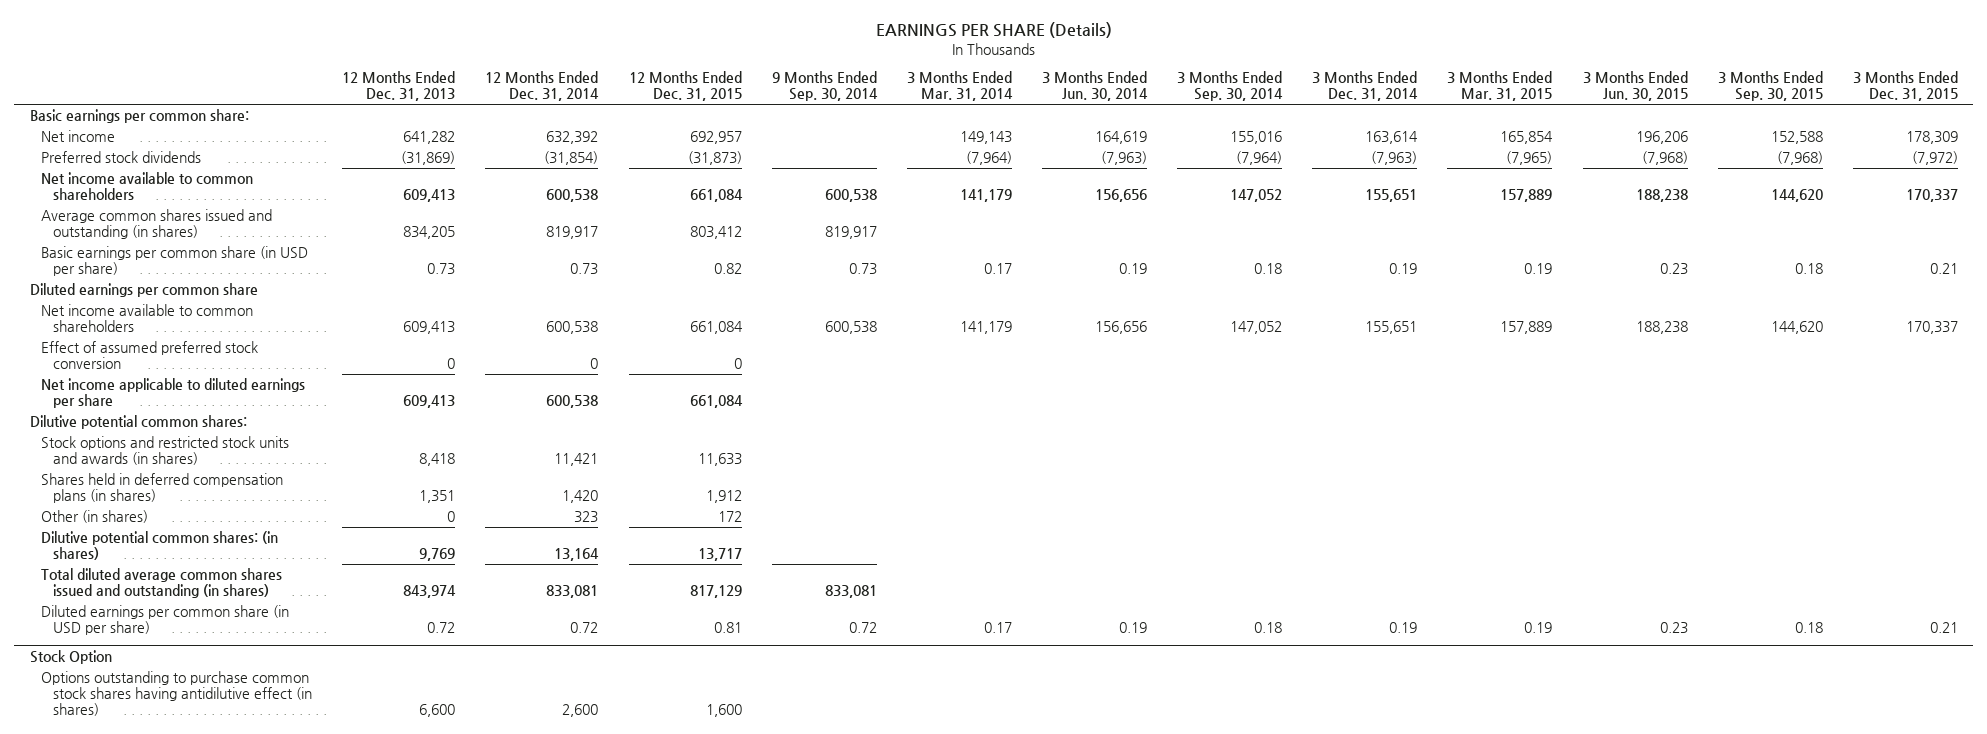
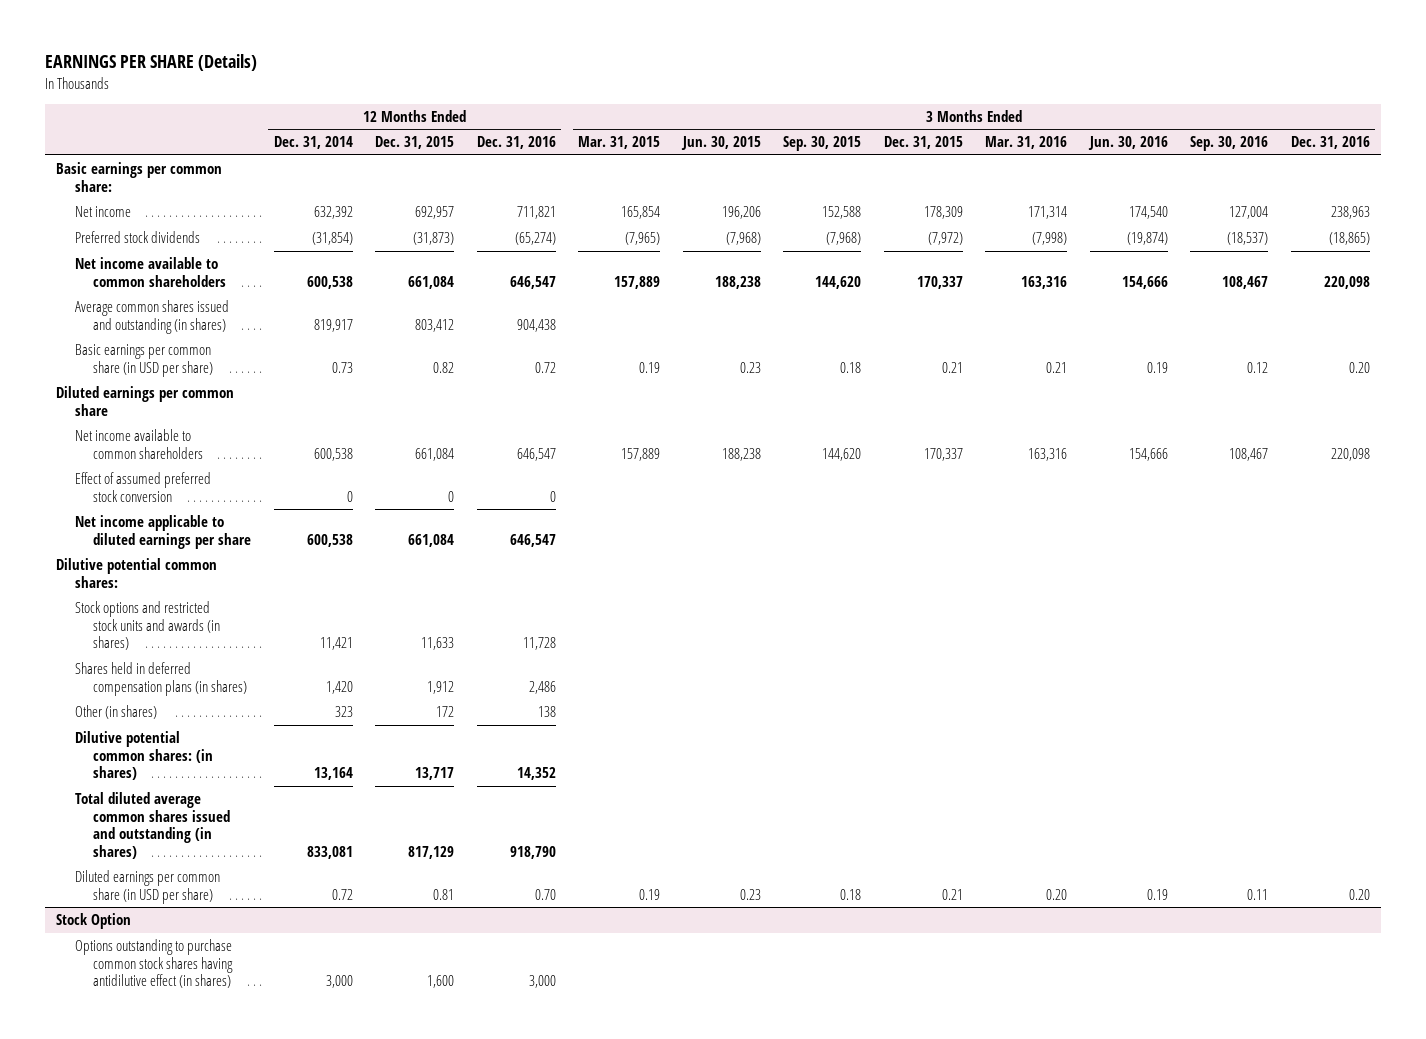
- | 12 Months Ended Dec. 31, 2013 | 12 Months Ended Dec. 31, 2014 | 12 Months Ended Dec. 31, 2015 | 9 Months Ended Sep. 30, 2014 | 3 Months Ended Mar. 31, 2014 | 3 Months Ended Jun. 30, 2014 | 3 Months Ended Sep. 30, 2014 | 3 Months Ended Dec. 31, 2014 | 3 Months Ended Mar. 31, 2015 | 3 Months Ended Jun. 30, 2015 | 3 Months Ended Sep. 30, 2015 | 3 Months Ended Dec. 31, 2015
+ | 12 Months Ended Dec. 31, 2014 | 12 Months Ended Dec. 31, 2015 | 12 Months Ended Dec. 31, 2016 | 3 Months Ended Mar. 31, 2015 | 3 Months Ended Jun. 30, 2015 | 3 Months Ended Sep. 30, 2015 | 3 Months Ended Dec. 31, 2015 | 3 Months Ended Mar. 31, 2016 | 3 Months Ended Jun. 30, 2016 | 3 Months Ended Sep. 30, 2016 | 3 Months Ended Dec. 31, 2016
@ Stock Option
- Options outstanding to purchase common stock shares having antidilutive effect (in shares) | 6,600 | 2,600 | 1,600 | | | | | | | | |
+ Options outstanding to purchase common stock shares having antidilutive effect (in shares) | 3,000 | 1,600 | 3,000 | | | | | | | |

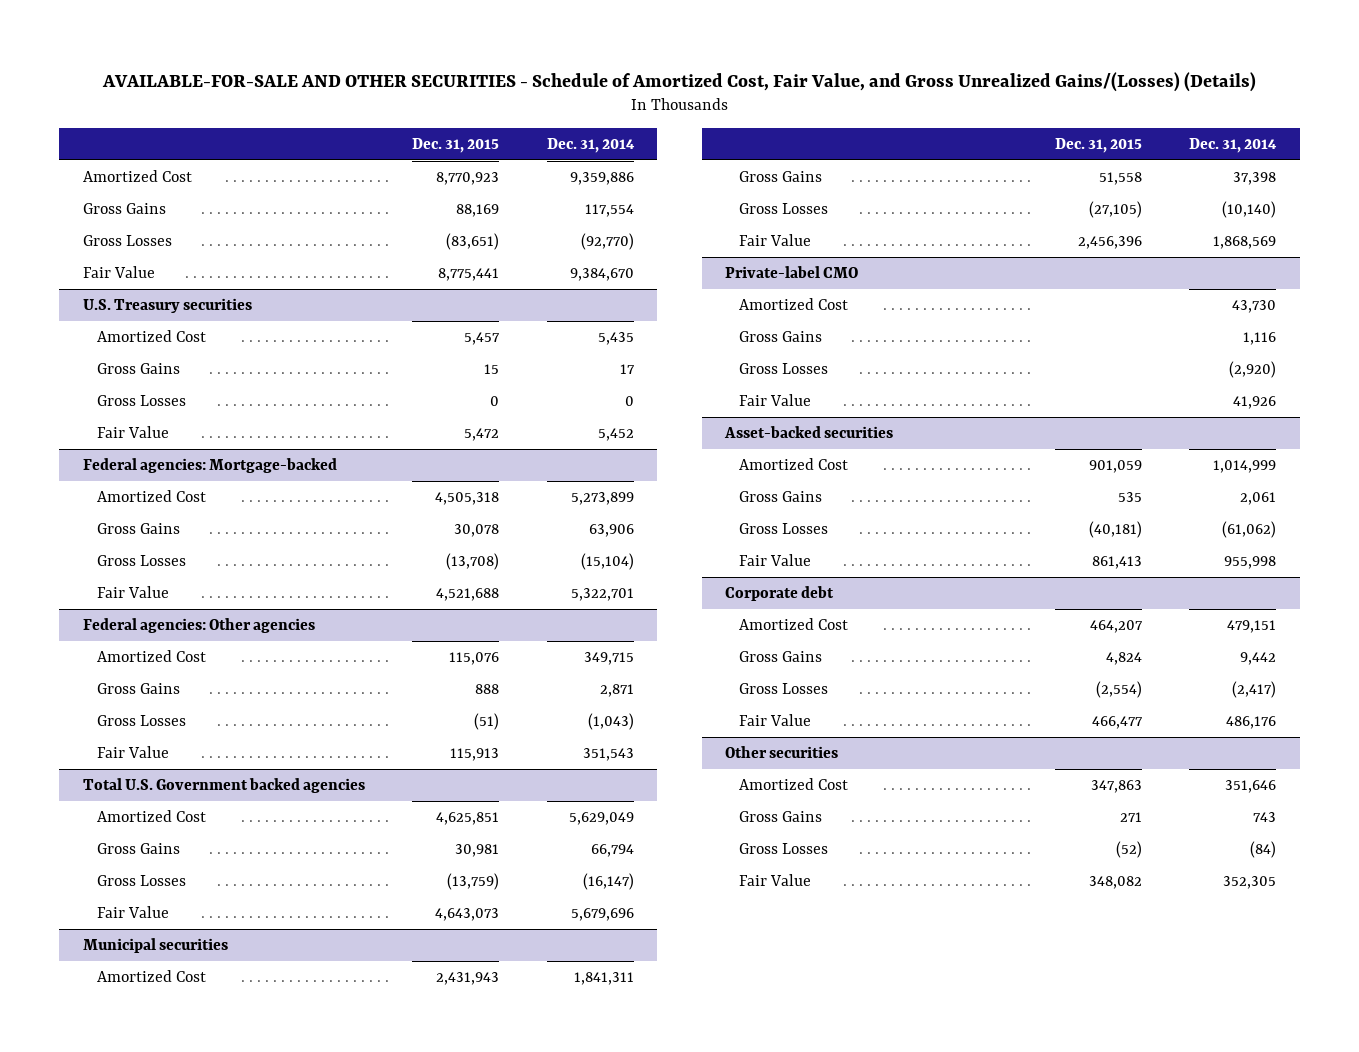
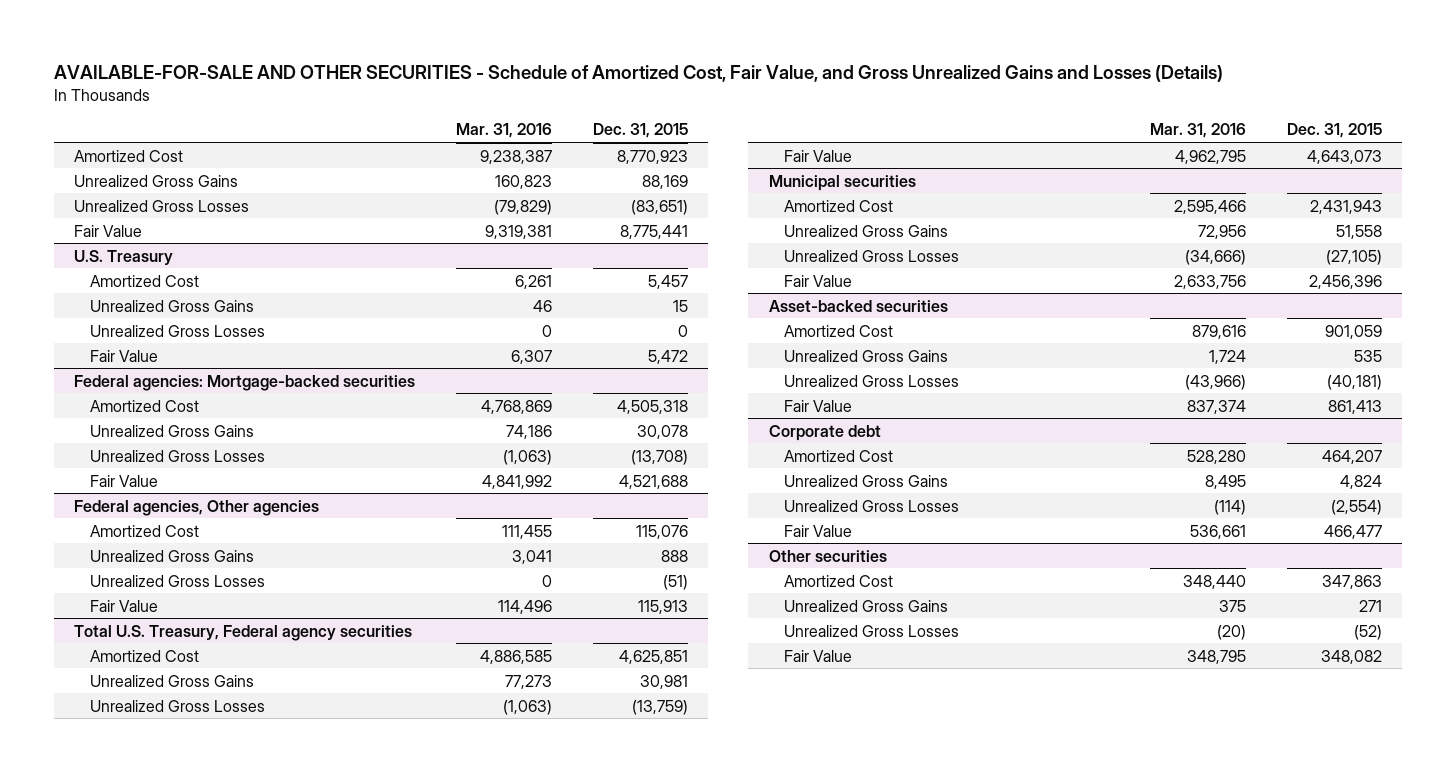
- AVAILABLE-FOR-SALE AND OTHER SECURITIES - Schedule of Amortized Cost, Fair Value, and Gross Unrealized Gains/(Losses) (Details)
+ AVAILABLE-FOR-SALE AND OTHER SECURITIES - Schedule of Amortized Cost, Fair Value, and Gross Unrealized Gains and Losses (Details)
- | Dec. 31, 2015 | Dec. 31, 2014
+ | Mar. 31, 2016 | Dec. 31, 2015
- Gross Gains | 88,169 | 117,554
- Gross Losses | (83,651) | (92,770)
+ Unrealized Gross Gains | 160,823 | 88,169
+ Unrealized Gross Losses | (79,829) | (83,651)
- U.S. Treasury securities
+ U.S. Treasury
- Gross Gains | 15 | 17
- Gross Losses | 0 | 0
+ Unrealized Gross Gains | 46 | 15
+ Unrealized Gross Losses | 0 | 0
- Federal agencies: Mortgage-backed
+ Federal agencies: Mortgage-backed securities
- Gross Gains | 30,078 | 63,906
- Gross Losses | (13,708) | (15,104)
+ Unrealized Gross Gains | 74,186 | 30,078
+ Unrealized Gross Losses | (1,063) | (13,708)
- Federal agencies: Other agencies
+ Federal agencies, Other agencies
- Gross Gains | 888 | 2,871
- Gross Losses | (51) | (1,043)
+ Unrealized Gross Gains | 3,041 | 888
+ Unrealized Gross Losses | 0 | (51)
- Total U.S. Government backed agencies
+ Total U.S. Treasury, Federal agency securities
- Gross Gains | 30,981 | 66,794
- Gross Losses | (13,759) | (16,147)
+ Unrealized Gross Gains | 77,273 | 30,981
+ Unrealized Gross Losses | (1,063) | (13,759)
@ Municipal securities
- Gross Gains | 51,558 | 37,398
- Gross Losses | (27,105) | (10,140)
+ Unrealized Gross Gains | 72,956 | 51,558
+ Unrealized Gross Losses | (34,666) | (27,105)
- Private-label CMO
- Amortized Cost | | 43,730
- Gross Gains | | 1,116
- Gross Losses | | (2,920)
- Fair Value | | 41,926
@ Asset-backed securities
- Gross Gains | 535 | 2,061
- Gross Losses | (40,181) | (61,062)
+ Unrealized Gross Gains | 1,724 | 535
+ Unrealized Gross Losses | (43,966) | (40,181)
@ Corporate debt
- Gross Gains | 4,824 | 9,442
- Gross Losses | (2,554) | (2,417)
+ Unrealized Gross Gains | 8,495 | 4,824
+ Unrealized Gross Losses | (114) | (2,554)
@ Other securities
- Gross Gains | 271 | 743
- Gross Losses | (52) | (84)
+ Unrealized Gross Gains | 375 | 271
+ Unrealized Gross Losses | (20) | (52)

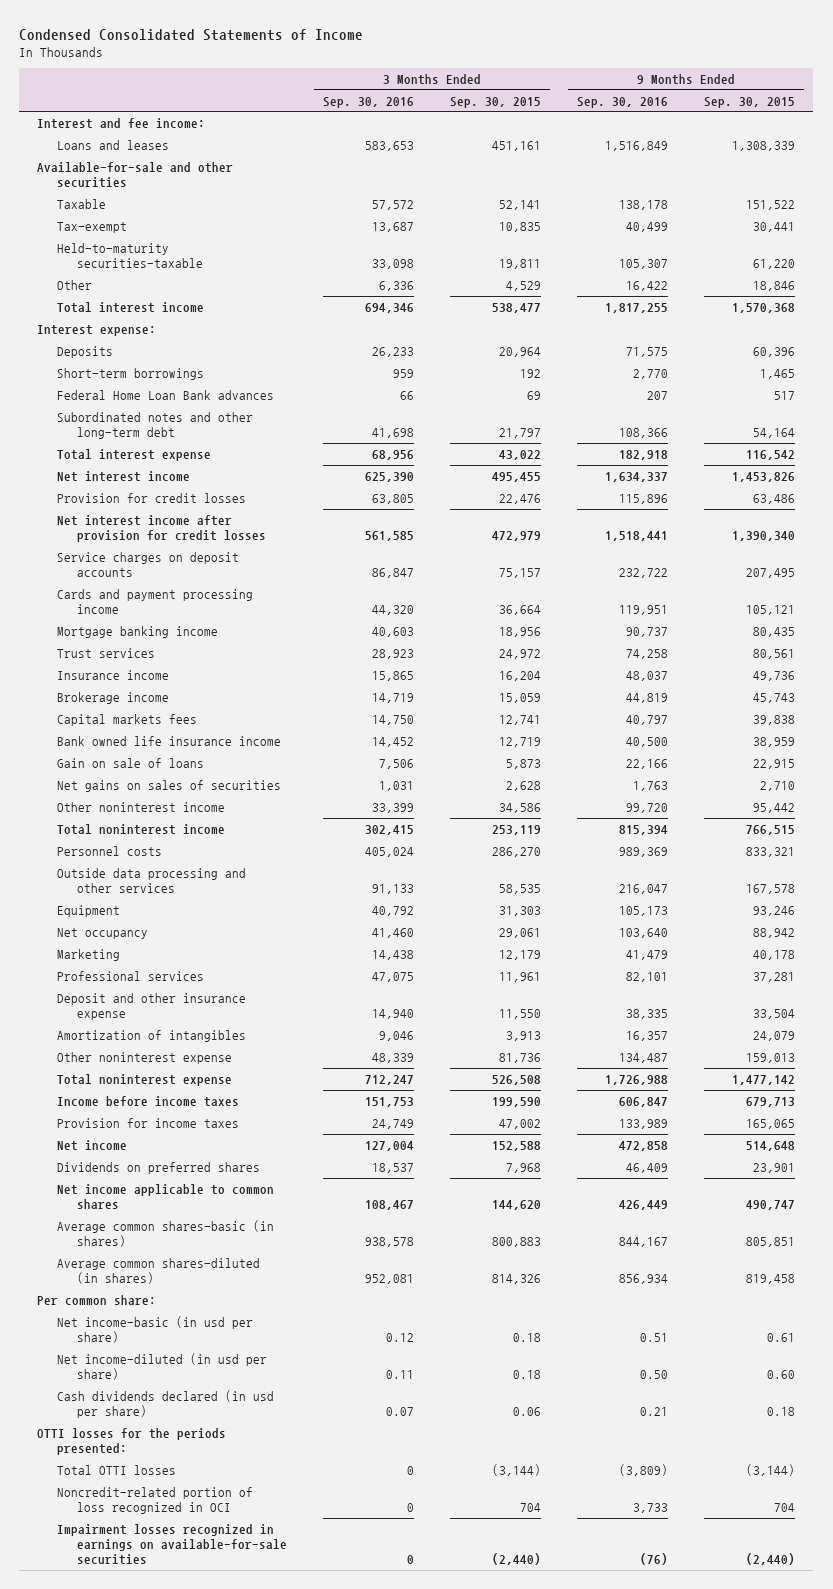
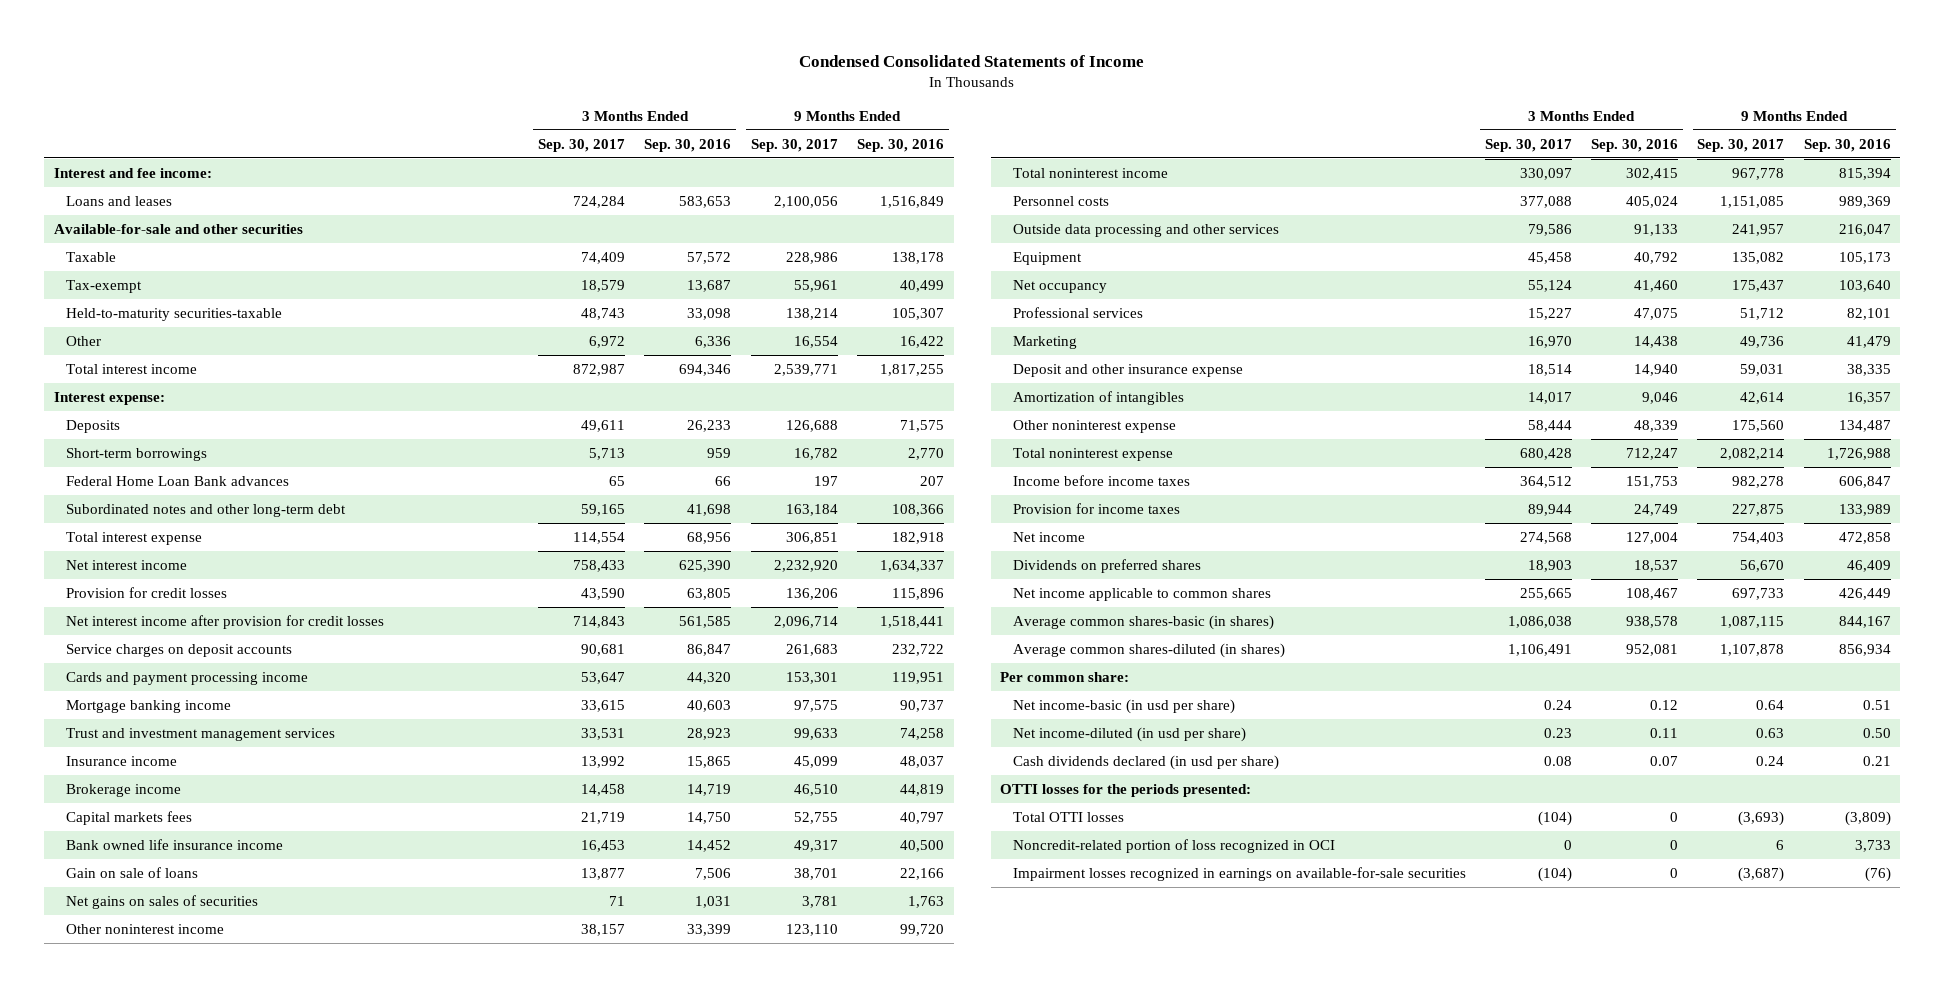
- | 3 Months Ended Sep. 30, 2016 | 3 Months Ended Sep. 30, 2015 | 9 Months Ended Sep. 30, 2016 | 9 Months Ended Sep. 30, 2015
+ | 3 Months Ended Sep. 30, 2017 | 3 Months Ended Sep. 30, 2016 | 9 Months Ended Sep. 30, 2017 | 9 Months Ended Sep. 30, 2016
- Trust services | 28,923 | 24,972 | 74,258 | 80,561
+ Trust and investment management services | 33,531 | 28,923 | 99,633 | 74,258
moved down: Marketing | 16,970 | 14,438 | 49,736 | 41,479

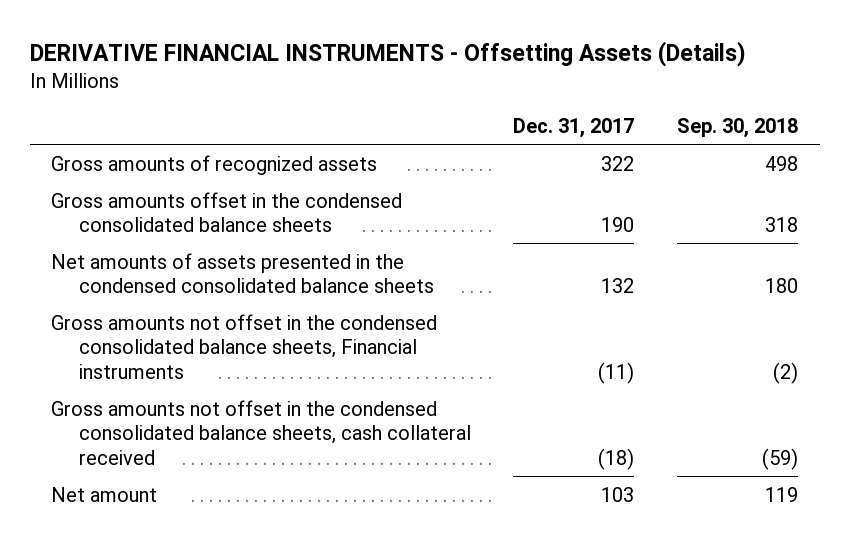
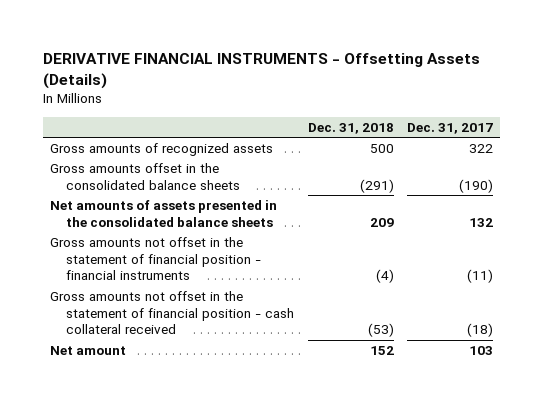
- | Dec. 31, 2017 | Sep. 30, 2018
+ | Dec. 31, 2018 | Dec. 31, 2017
- Gross amounts offset in the condensed consolidated balance sheets | 190 | 318
- Net amounts of assets presented in the condensed consolidated balance sheets | 132 | 180
- Gross amounts not offset in the condensed consolidated balance sheets, Financial instruments | (11) | (2)
- Gross amounts not offset in the condensed consolidated balance sheets, cash collateral received | (18) | (59)
+ Gross amounts offset in the consolidated balance sheets | (291) | (190)
+ Net amounts of assets presented in the consolidated balance sheets | 209 | 132
+ Gross amounts not offset in the statement of financial position - financial instruments | (4) | (11)
+ Gross amounts not offset in the statement of financial position - cash collateral received | (53) | (18)

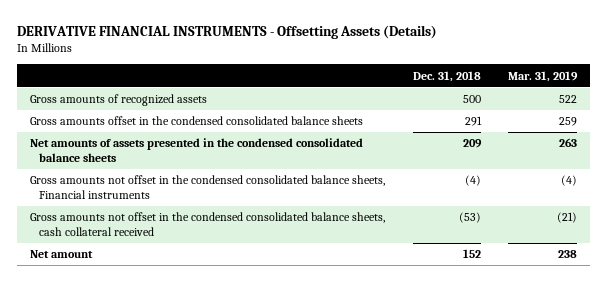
- | Dec. 31, 2018 | Dec. 31, 2017
+ | Dec. 31, 2018 | Mar. 31, 2019
- Gross amounts offset in the consolidated balance sheets | (291) | (190)
- Net amounts of assets presented in the consolidated balance sheets | 209 | 132
- Gross amounts not offset in the statement of financial position - financial instruments | (4) | (11)
- Gross amounts not offset in the statement of financial position - cash collateral received | (53) | (18)
+ Gross amounts offset in the condensed consolidated balance sheets | 291 | 259
+ Net amounts of assets presented in the condensed consolidated balance sheets | 209 | 263
+ Gross amounts not offset in the condensed consolidated balance sheets, Financial instruments | (4) | (4)
+ Gross amounts not offset in the condensed consolidated balance sheets, cash collateral received | (53) | (21)

